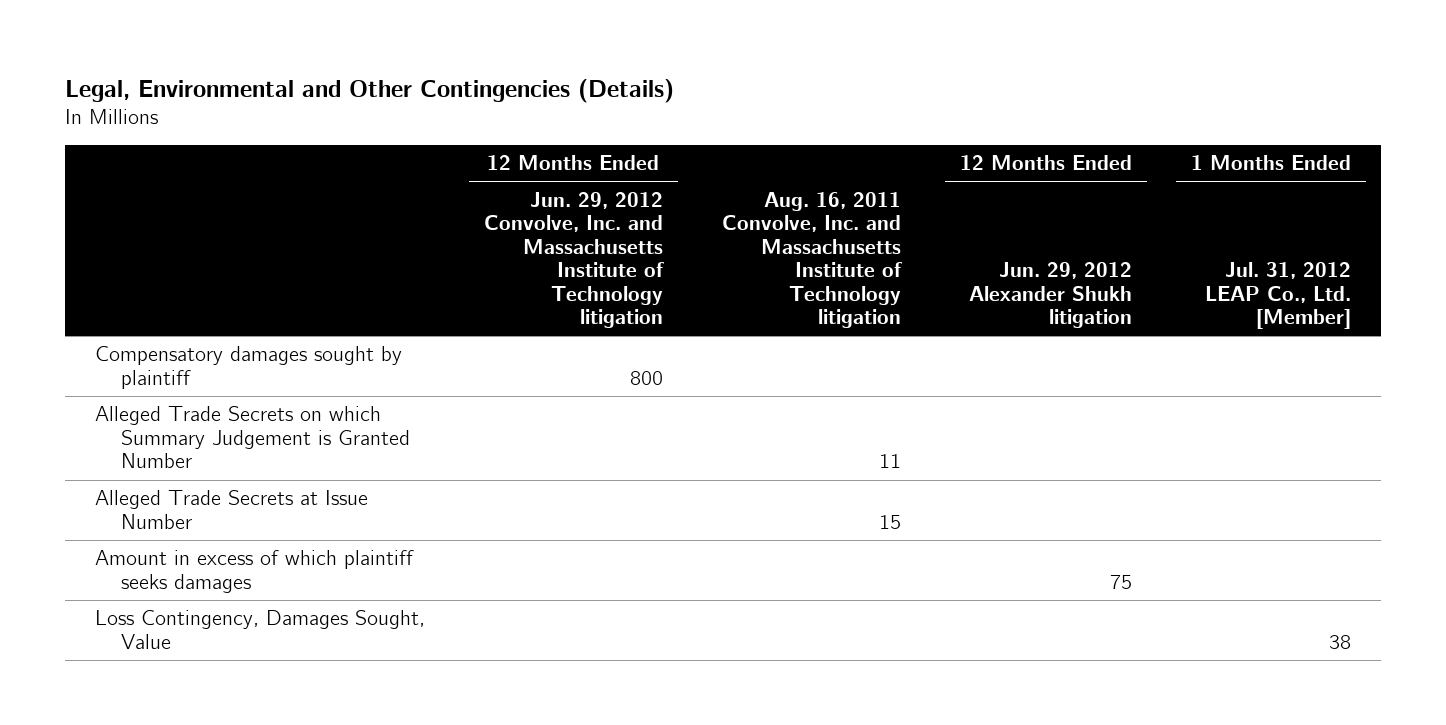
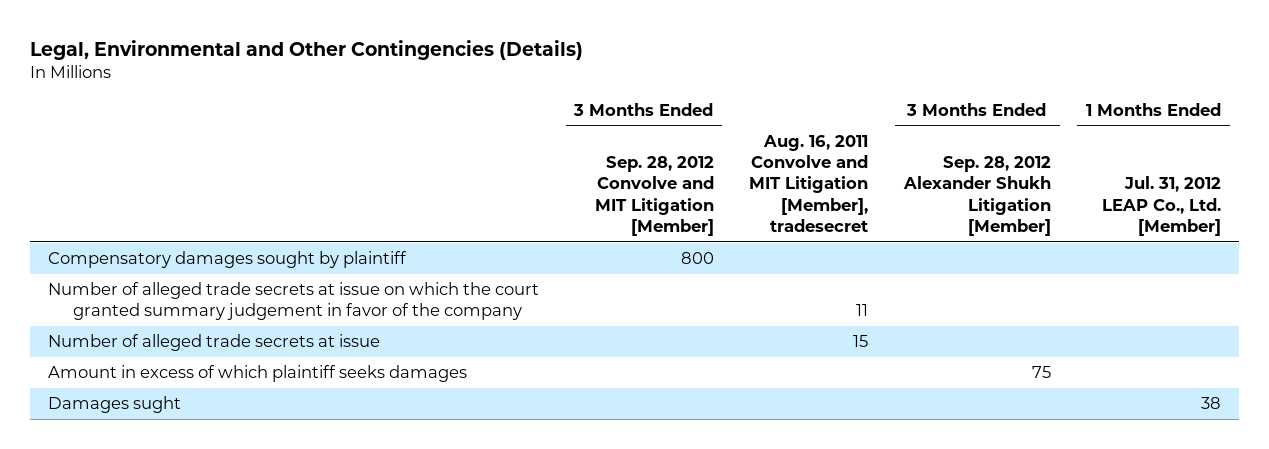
- | 12 Months Ended Jun. 29, 2012 Convolve, Inc. and Massachusetts Institute of Technology litigation | Aug. 16, 2011 Convolve, Inc. and Massachusetts Institute of Technology litigation | 12 Months Ended Jun. 29, 2012 Alexander Shukh litigation | 1 Months Ended Jul. 31, 2012 LEAP Co., Ltd. [Member]
+ | 3 Months Ended Sep. 28, 2012 Convolve and MIT Litigation [Member] | Aug. 16, 2011 Convolve and MIT Litigation [Member], tradesecret | 3 Months Ended Sep. 28, 2012 Alexander Shukh Litigation [Member] | 1 Months Ended Jul. 31, 2012 LEAP Co., Ltd. [Member]
- Alleged Trade Secrets on which Summary Judgement is Granted Number | | 11 | |
- Alleged Trade Secrets at Issue Number | | 15 | |
+ Number of alleged trade secrets at issue on which the court granted summary judgement in favor of the company | | 11 | |
+ Number of alleged trade secrets at issue | | 15 | |
- Loss Contingency, Damages Sought, Value | | | | 38
+ Damages sught | | | | 38

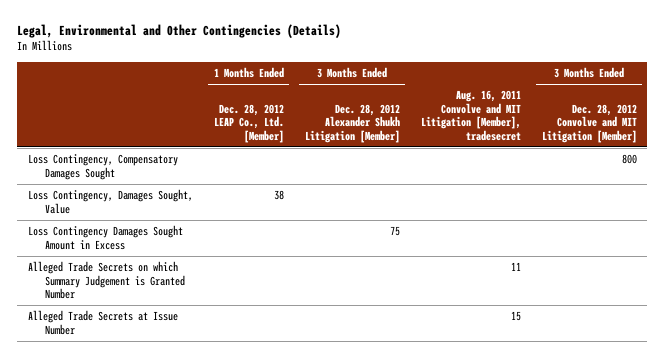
- | 3 Months Ended Sep. 28, 2012 Convolve and MIT Litigation [Member] | Aug. 16, 2011 Convolve and MIT Litigation [Member], tradesecret | 3 Months Ended Sep. 28, 2012 Alexander Shukh Litigation [Member] | 1 Months Ended Jul. 31, 2012 LEAP Co., Ltd. [Member]
+ | 1 Months Ended Dec. 28, 2012 LEAP Co., Ltd. [Member] | 3 Months Ended Dec. 28, 2012 Alexander Shukh Litigation [Member] | Aug. 16, 2011 Convolve and MIT Litigation [Member], tradesecret | 3 Months Ended Dec. 28, 2012 Convolve and MIT Litigation [Member]
- Compensatory damages sought by plaintiff | 800 | | |
- Number of alleged trade secrets at issue on which the court granted summary judgement in favor of the company | | 11 | |
- Number of alleged trade secrets at issue | | 15 | |
- Amount in excess of which plaintiff seeks damages | | | 75 |
- Damages sught | | | | 38
+ Loss Contingency, Compensatory Damages Sought | | | | 800
+ Loss Contingency, Damages Sought, Value | 38 | | |
+ Loss Contingency Damages Sought Amount in Excess | | 75 | |
+ Alleged Trade Secrets on which Summary Judgement is Granted Number | | | 11 |
+ Alleged Trade Secrets at Issue Number | | | 15 |

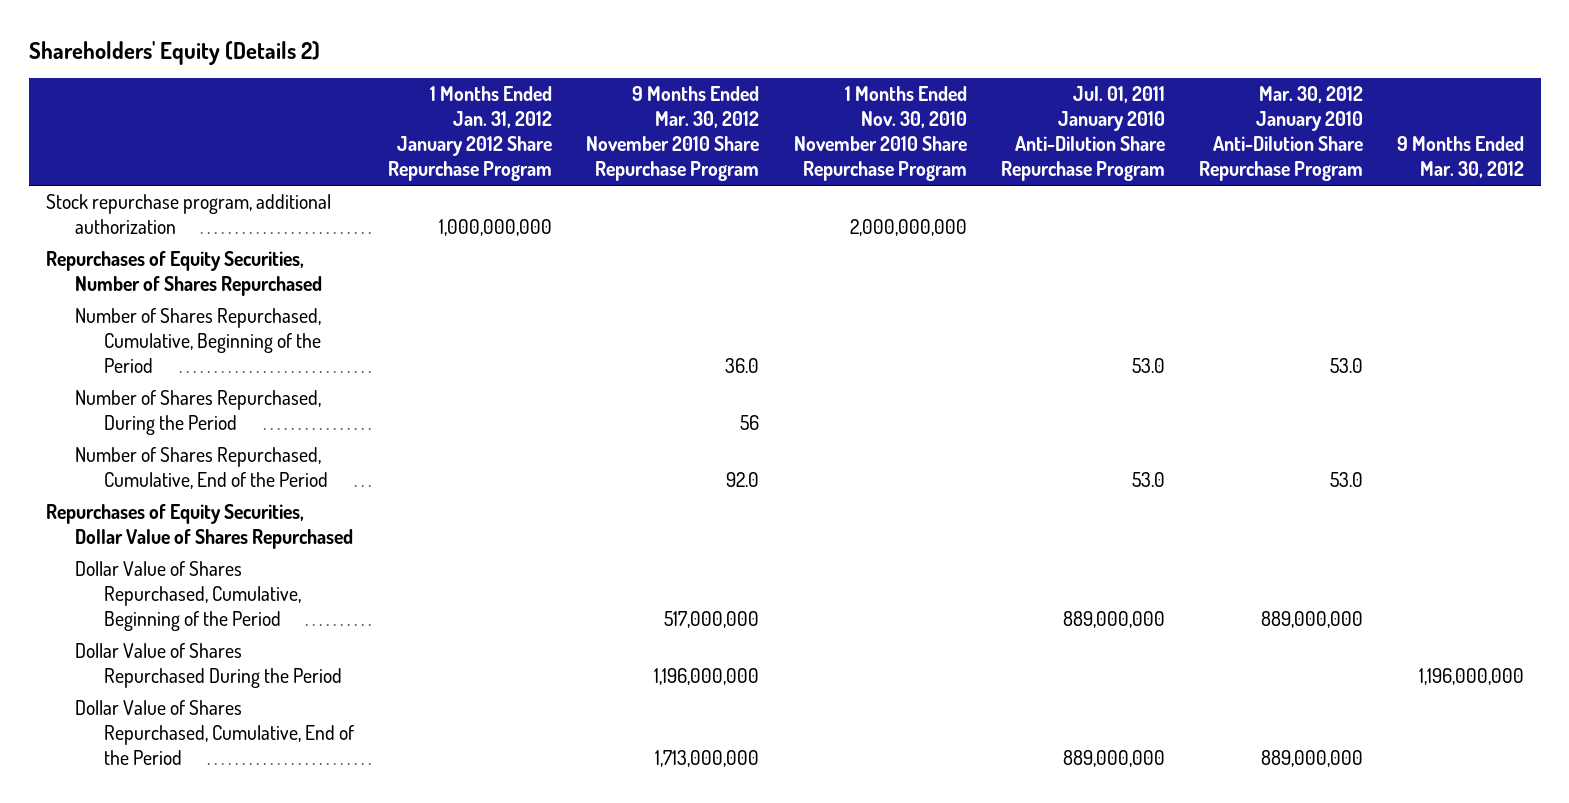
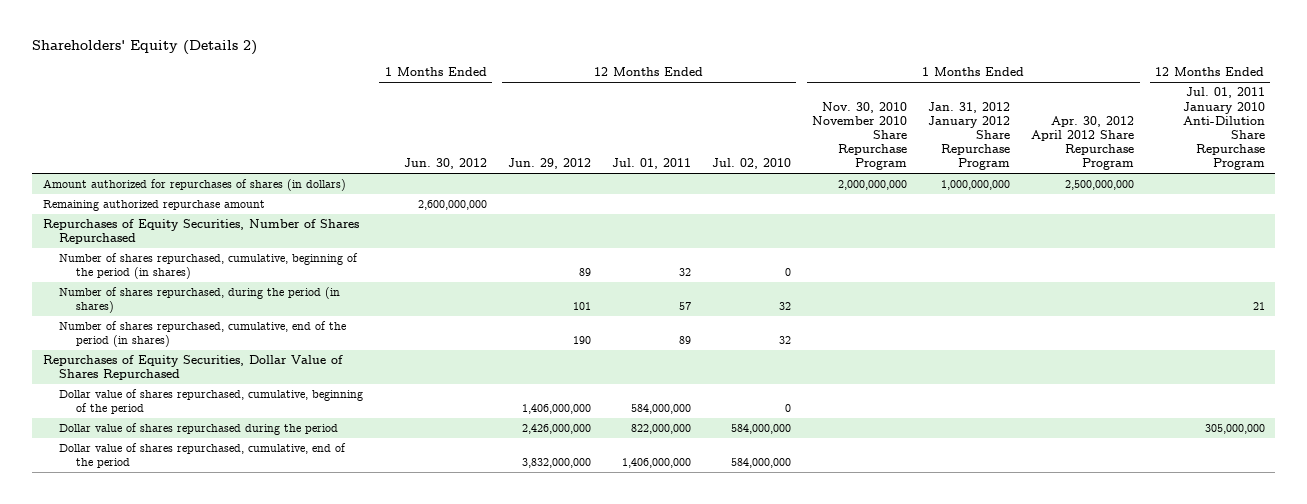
- | 1 Months Ended Jan. 31, 2012 January 2012 Share Repurchase Program | 9 Months Ended Mar. 30, 2012 November 2010 Share Repurchase Program | 1 Months Ended Nov. 30, 2010 November 2010 Share Repurchase Program | Jul. 01, 2011 January 2010 Anti-Dilution Share Repurchase Program | Mar. 30, 2012 January 2010 Anti-Dilution Share Repurchase Program | 9 Months Ended Mar. 30, 2012
+ | 1 Months Ended Jun. 30, 2012 | 12 Months Ended Jun. 29, 2012 | 12 Months Ended Jul. 01, 2011 | 12 Months Ended Jul. 02, 2010 | 1 Months Ended Nov. 30, 2010 November 2010 Share Repurchase Program | 1 Months Ended Jan. 31, 2012 January 2012 Share Repurchase Program | 1 Months Ended Apr. 30, 2012 April 2012 Share Repurchase Program | 12 Months Ended Jul. 01, 2011 January 2010 Anti-Dilution Share Repurchase Program
- Stock repurchase program, additional authorization | 1,000,000,000 | | 2,000,000,000 | | |
+ Amount authorized for repurchases of shares (in dollars) | | | | | 2,000,000,000 | 1,000,000,000 | 2,500,000,000 |
+ Remaining authorized repurchase amount | 2,600,000,000 | | | | | | |
- Number of Shares Repurchased, Cumulative, Beginning of the Period | | 36.0 | | 53.0 | 53.0 |
- Number of Shares Repurchased, During the Period | | 56 | | | |
- Number of Shares Repurchased, Cumulative, End of the Period | | 92.0 | | 53.0 | 53.0 |
+ Number of shares repurchased, cumulative, beginning of the period (in shares) | | 89 | 32 | 0 | | | |
+ Number of shares repurchased, during the period (in shares) | | 101 | 57 | 32 | | | | 21
+ Number of shares repurchased, cumulative, end of the period (in shares) | | 190 | 89 | 32 | | | |
- Dollar Value of Shares Repurchased, Cumulative, Beginning of the Period | | 517,000,000 | | 889,000,000 | 889,000,000 |
- Dollar Value of Shares Repurchased During the Period | | 1,196,000,000 | | | | 1,196,000,000
- Dollar Value of Shares Repurchased, Cumulative, End of the Period | | 1,713,000,000 | | 889,000,000 | 889,000,000 |
+ Dollar value of shares repurchased, cumulative, beginning of the period | | 1,406,000,000 | 584,000,000 | 0 | | | |
+ Dollar value of shares repurchased during the period | | 2,426,000,000 | 822,000,000 | 584,000,000 | | | | 305,000,000
+ Dollar value of shares repurchased, cumulative, end of the period | | 3,832,000,000 | 1,406,000,000 | 584,000,000 | | | |

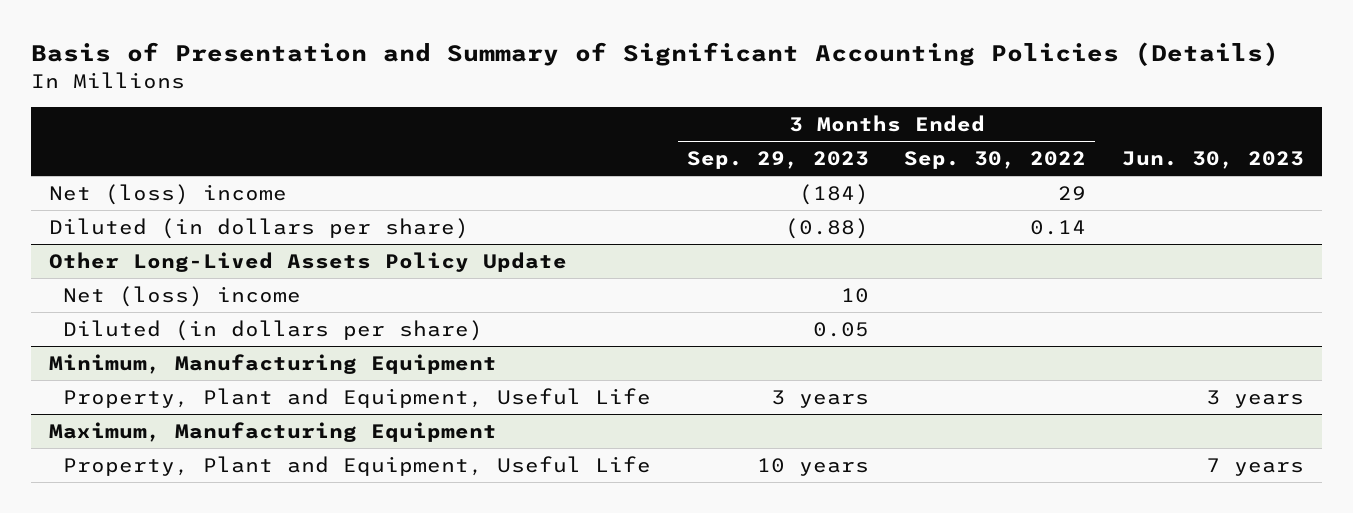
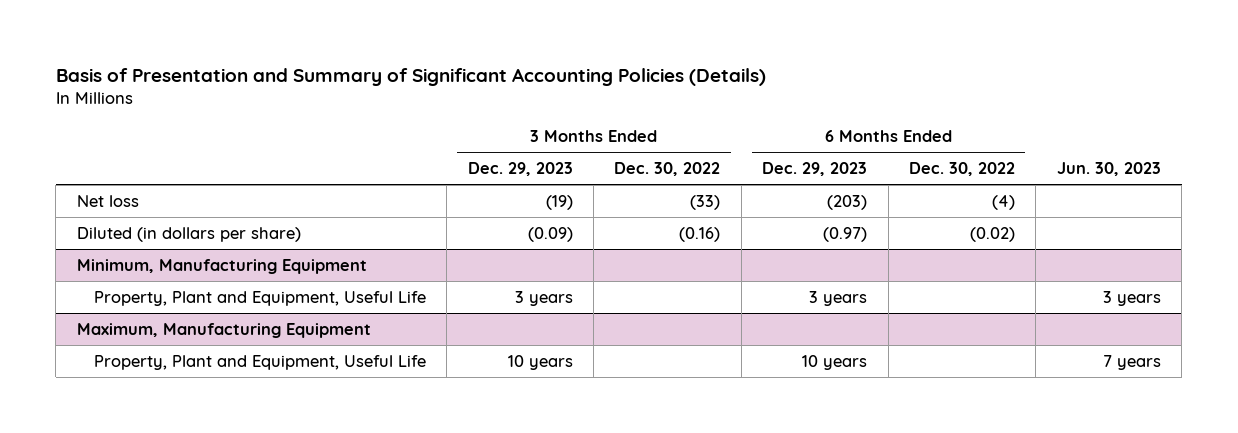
- | 3 Months Ended Sep. 29, 2023 | 3 Months Ended Sep. 30, 2022 | Jun. 30, 2023
+ | 3 Months Ended Dec. 29, 2023 | 3 Months Ended Dec. 30, 2022 | 6 Months Ended Dec. 29, 2023 | 6 Months Ended Dec. 30, 2022 | Jun. 30, 2023
- Net (loss) income | (184) | 29 |
+ Net loss | (19) | (33) | (203) | (4) |
- Other Long-Lived Assets Policy Update
- Net (loss) income | 10 | |
- Diluted (in dollars per share) | 0.05 | |

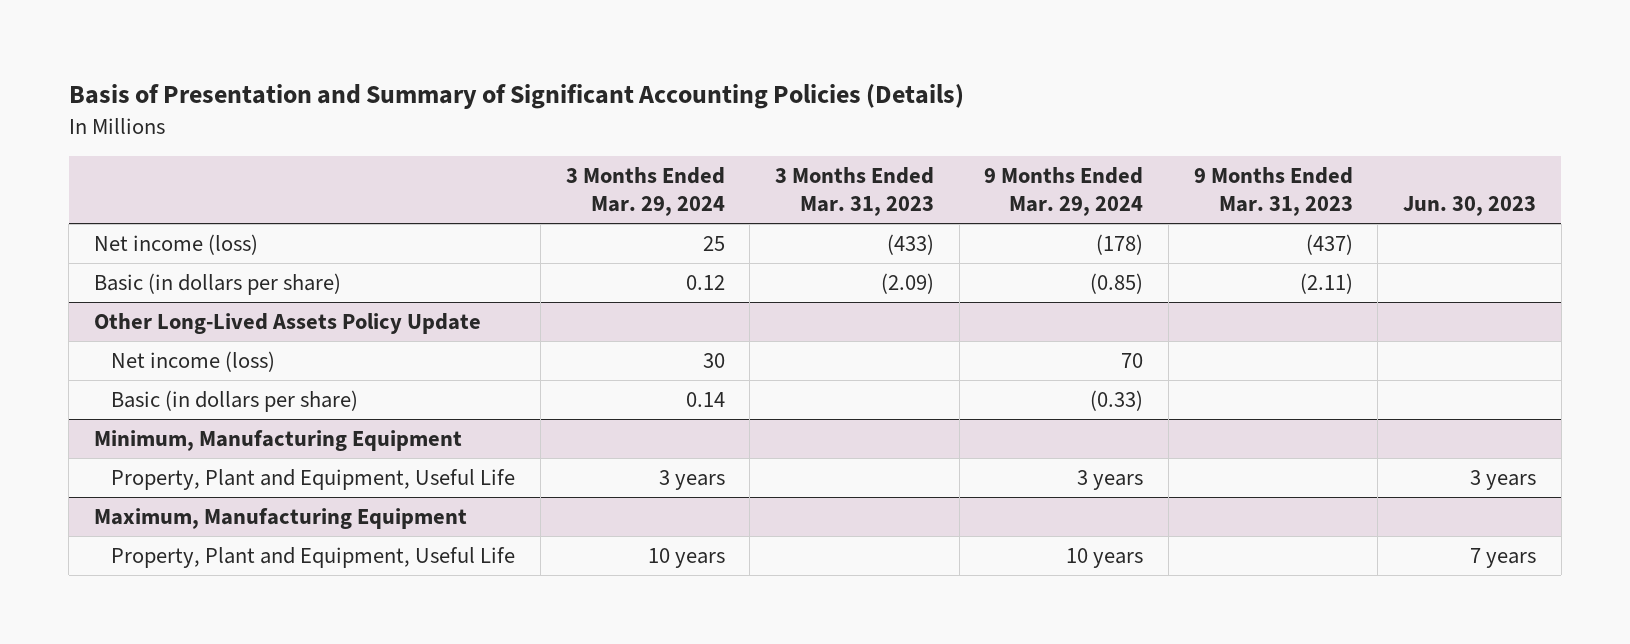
- | 3 Months Ended Dec. 29, 2023 | 3 Months Ended Dec. 30, 2022 | 6 Months Ended Dec. 29, 2023 | 6 Months Ended Dec. 30, 2022 | Jun. 30, 2023
+ | 3 Months Ended Mar. 29, 2024 | 3 Months Ended Mar. 31, 2023 | 9 Months Ended Mar. 29, 2024 | 9 Months Ended Mar. 31, 2023 | Jun. 30, 2023
- Net loss | (19) | (33) | (203) | (4) |
- Diluted (in dollars per share) | (0.09) | (0.16) | (0.97) | (0.02) |
+ Net income (loss) | 25 | (433) | (178) | (437) |
+ Basic (in dollars per share) | 0.12 | (2.09) | (0.85) | (2.11) |
+ Other Long-Lived Assets Policy Update
+ Net income (loss) | 30 | | 70 | |
+ Basic (in dollars per share) | 0.14 | | (0.33) | |

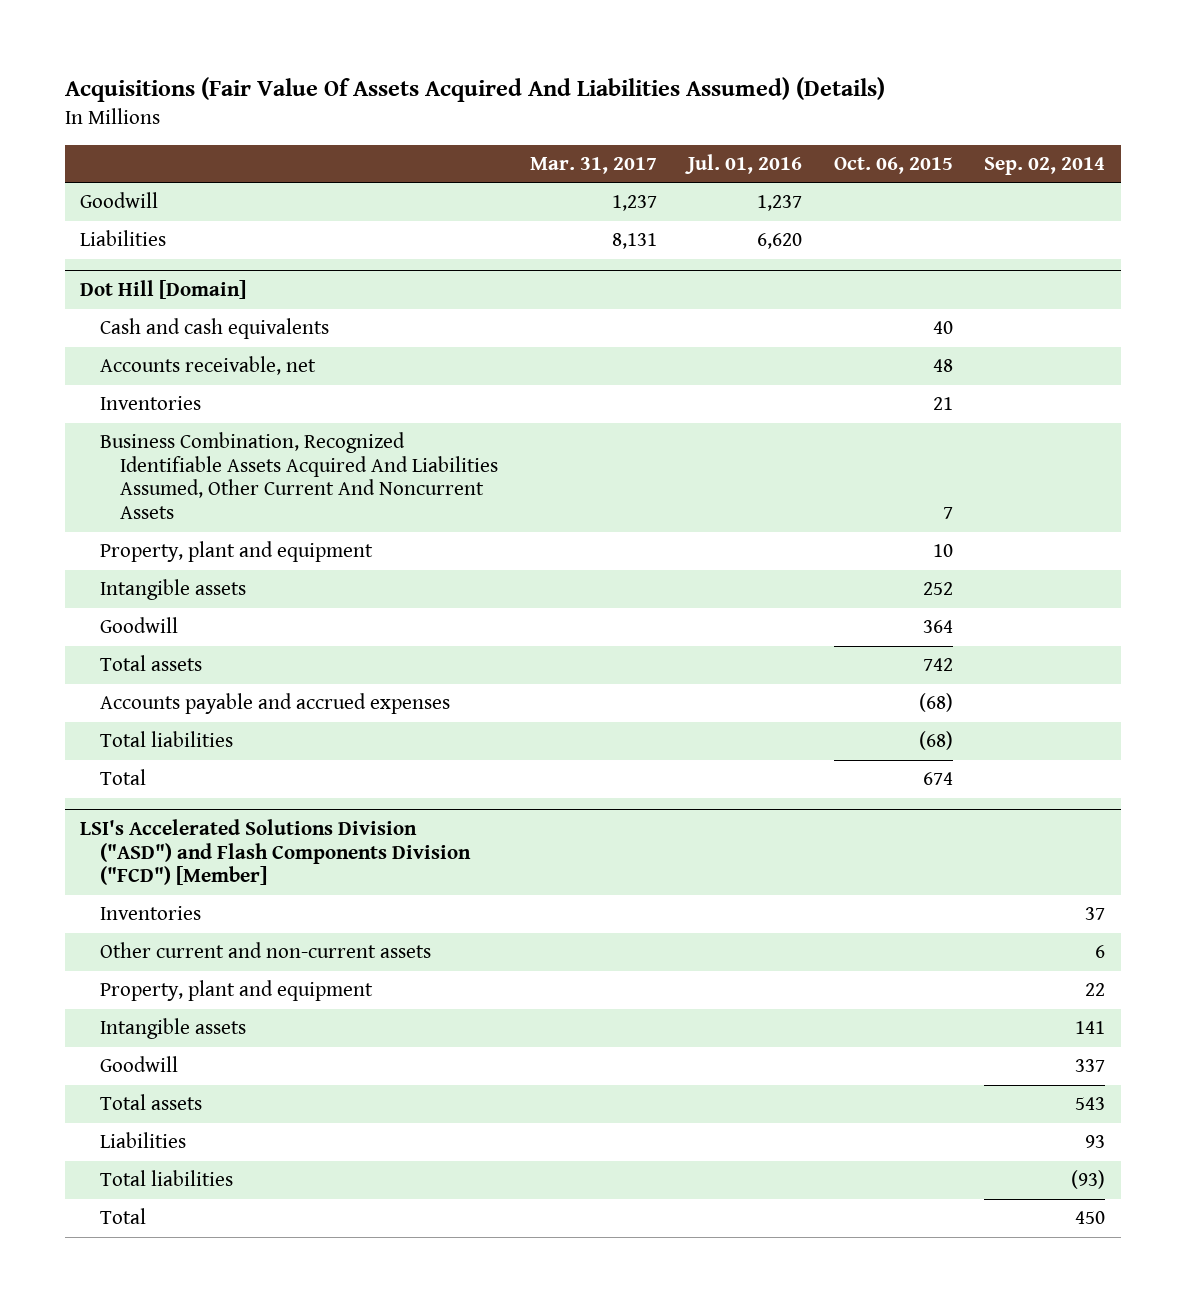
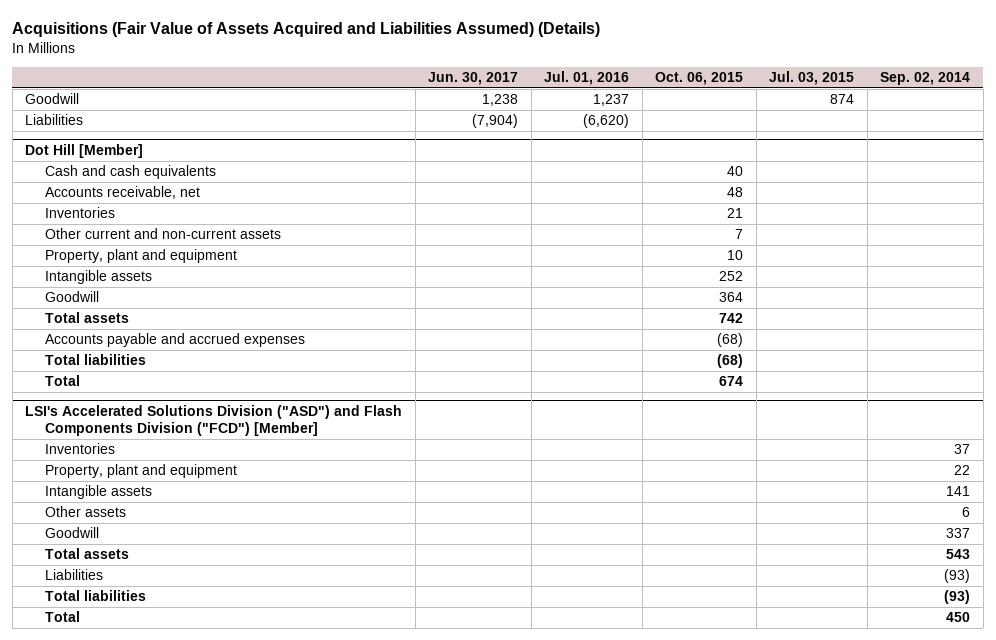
- Acquisitions (Fair Value Of Assets Acquired And Liabilities Assumed) (Details)
+ Acquisitions (Fair Value of Assets Acquired and Liabilities Assumed) (Details)
- | Mar. 31, 2017 | Jul. 01, 2016 | Oct. 06, 2015 | Sep. 02, 2014
+ | Jun. 30, 2017 | Jul. 01, 2016 | Oct. 06, 2015 | Jul. 03, 2015 | Sep. 02, 2014
- Liabilities | 8,131 | 6,620 | |
- Dot Hill [Domain]
+ Liabilities | (7,904) | (6,620) | | |
+ Dot Hill [Member]
- Business Combination, Recognized Identifiable Assets Acquired And Liabilities Assumed, Other Current And Noncurrent Assets | | | 7 |
+ Other current and non-current assets | | | 7 | |
@ LSI's Accelerated Solutions Division ("ASD") and Flash Components Division ("FCD") [Member]
- Other current and non-current assets | | | | 6
+ Other assets | | | | | 6
- Liabilities | | | | 93
+ Liabilities | | | | | (93)

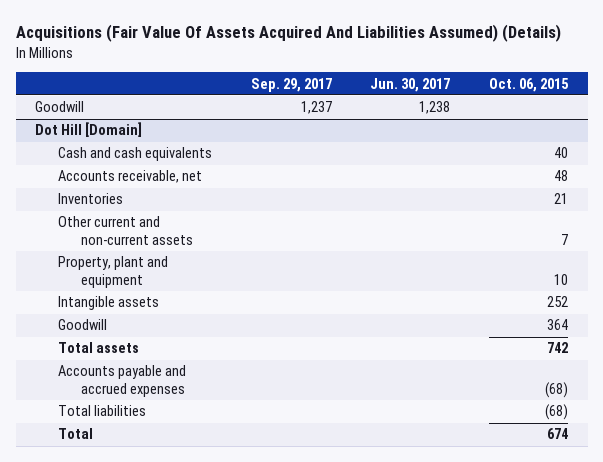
- Acquisitions (Fair Value of Assets Acquired and Liabilities Assumed) (Details)
+ Acquisitions (Fair Value Of Assets Acquired And Liabilities Assumed) (Details)
- | Jun. 30, 2017 | Jul. 01, 2016 | Oct. 06, 2015 | Jul. 03, 2015 | Sep. 02, 2014
+ | Sep. 29, 2017 | Jun. 30, 2017 | Oct. 06, 2015
- Liabilities | (7,904) | (6,620) | | |
- Dot Hill [Member]
+ Dot Hill [Domain]
- LSI's Accelerated Solutions Division ("ASD") and Flash Components Division ("FCD") [Member]
- Inventories | | | | | 37
- Property, plant and equipment | | | | | 22
- Intangible assets | | | | | 141
- Other assets | | | | | 6
- Goodwill | | | | | 337
- Total assets | | | | | 543
- Liabilities | | | | | (93)
- Total liabilities | | | | | (93)
- Total | | | | | 450

